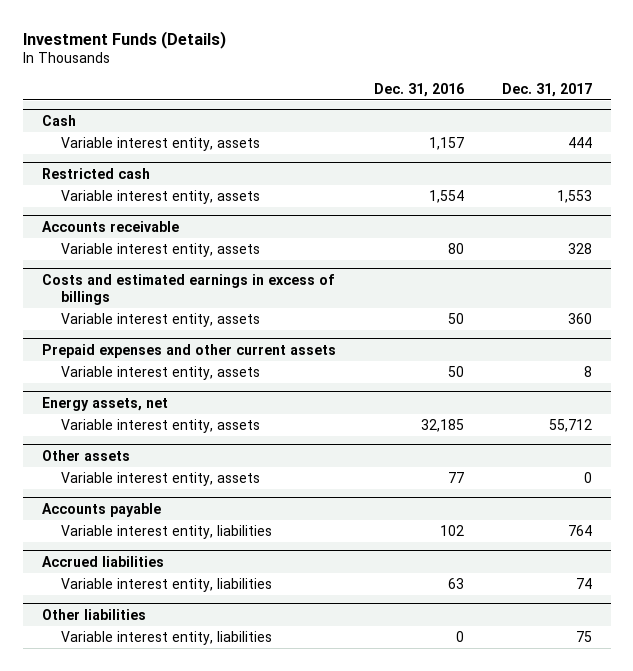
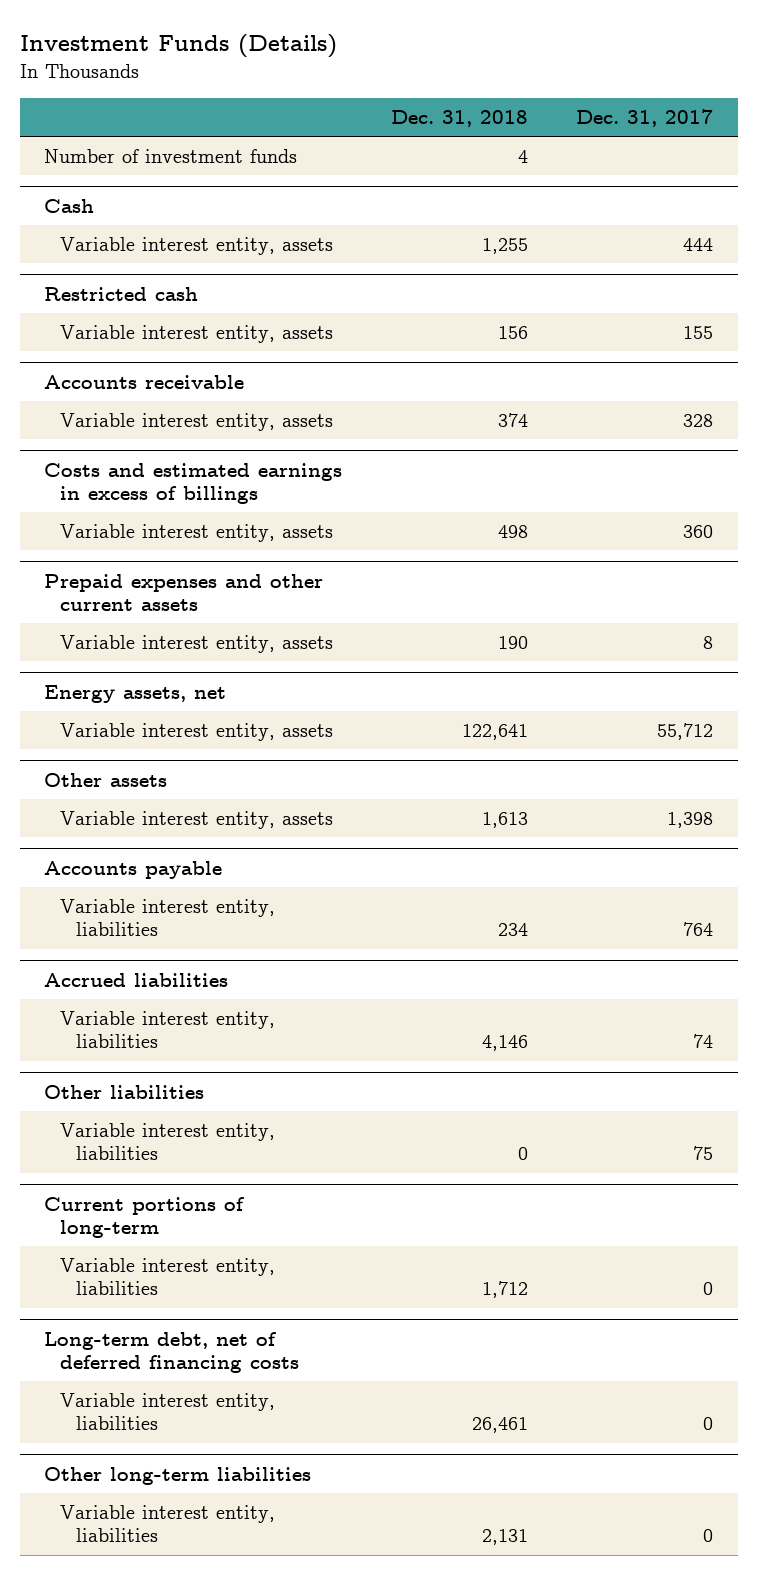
- | Dec. 31, 2016 | Dec. 31, 2017
+ | Dec. 31, 2018 | Dec. 31, 2017
+ Number of investment funds | 4 |
@ Restricted cash
- Variable interest entity, assets | 1,554 | 1,553
+ Variable interest entity, assets | 156 | 155
@ Other assets
- Variable interest entity, assets | 77 | 0
+ Variable interest entity, assets | 1,613 | 1,398
+ Current portions of long-term
+ Variable interest entity, liabilities | 1,712 | 0
+ Long-term debt, net of deferred financing costs
+ Variable interest entity, liabilities | 26,461 | 0
+ Other long-term liabilities
+ Variable interest entity, liabilities | 2,131 | 0

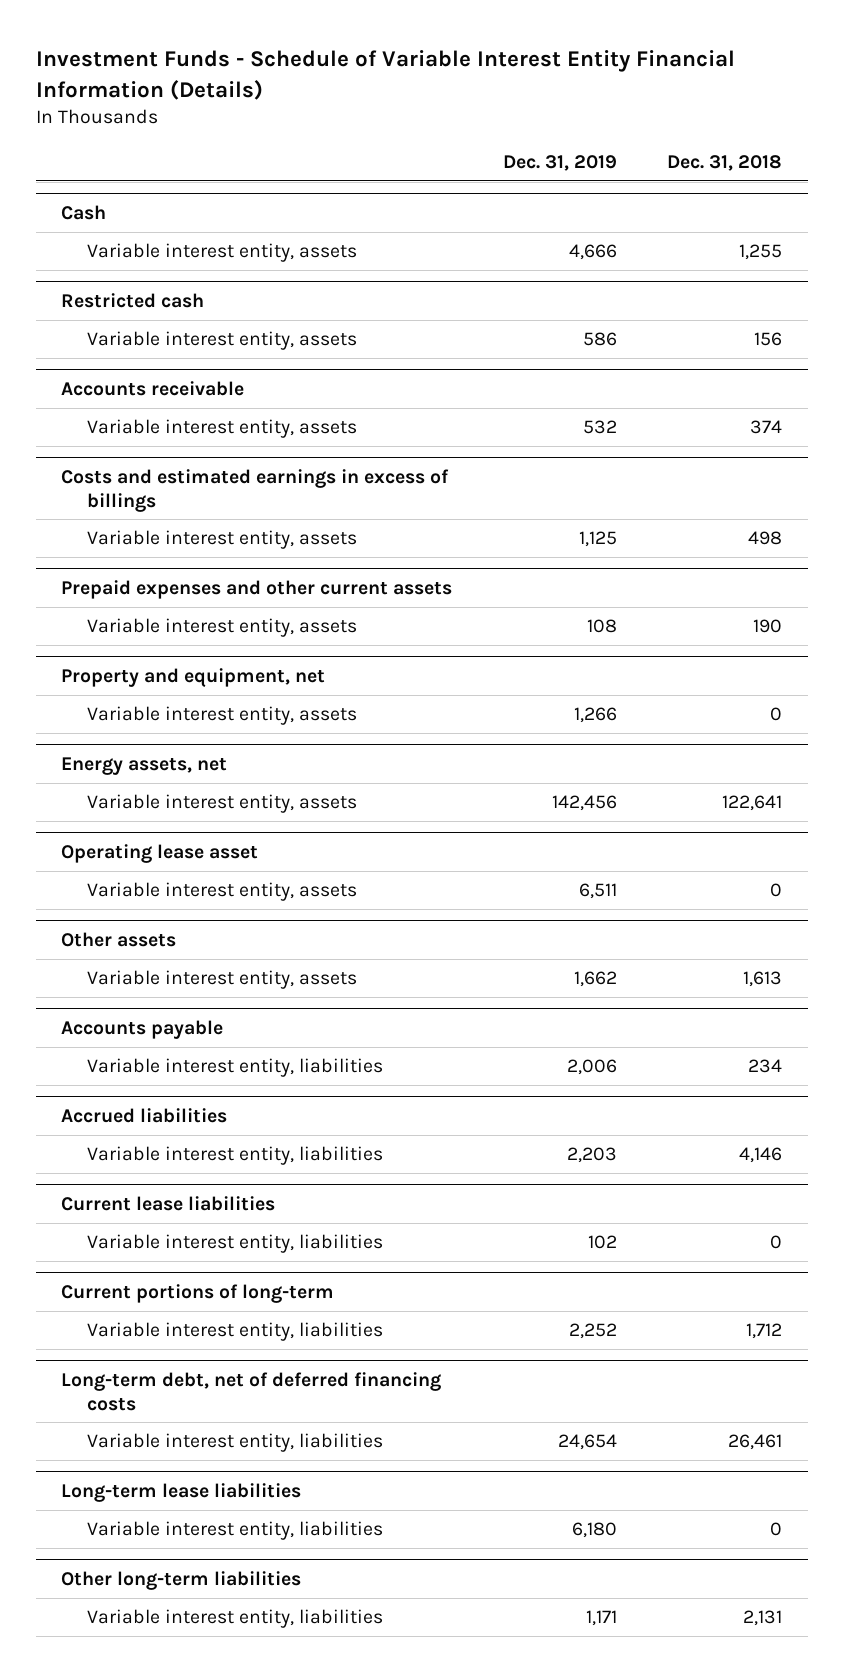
- Investment Funds (Details)
+ Investment Funds - Schedule of Variable Interest Entity Financial Information (Details)
- | Dec. 31, 2018 | Dec. 31, 2017
+ | Dec. 31, 2019 | Dec. 31, 2018
- Number of investment funds | 4 |
+ Property and equipment, net
+ Variable interest entity, assets | 1,266 | 0
+ Operating lease asset
+ Variable interest entity, assets | 6,511 | 0
- Other liabilities
+ Current lease liabilities
+ Long-term lease liabilities
+ Variable interest entity, liabilities | 6,180 | 0

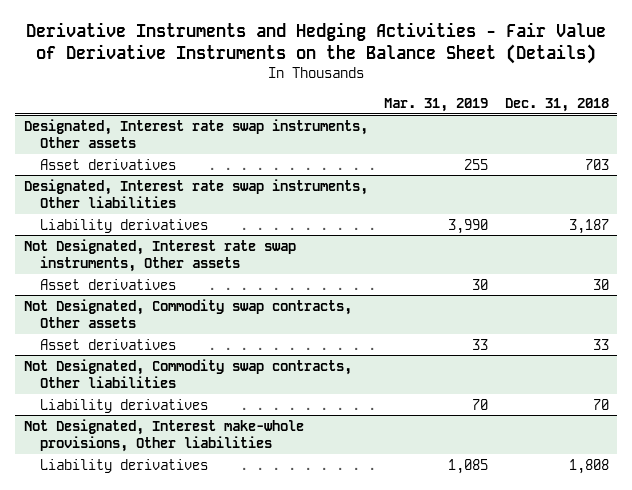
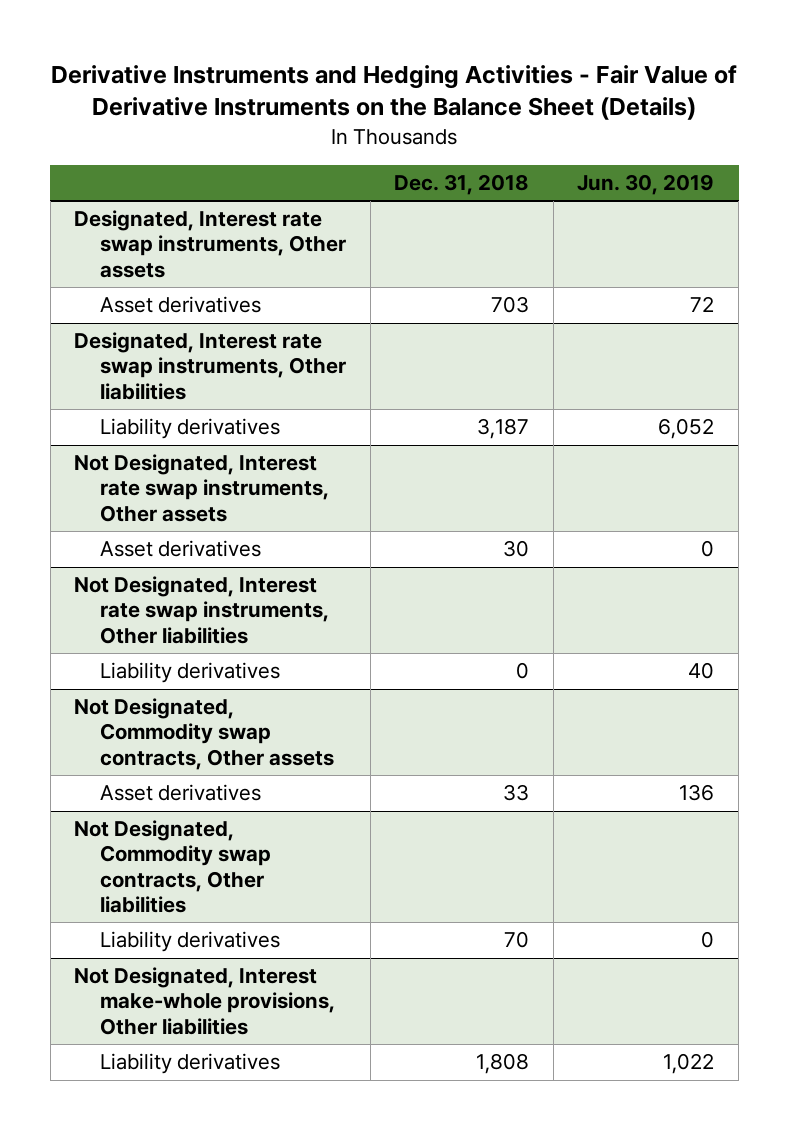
- | Mar. 31, 2019 | Dec. 31, 2018
+ | Dec. 31, 2018 | Jun. 30, 2019
+ Not Designated, Interest rate swap instruments, Other liabilities
+ Liability derivatives | 0 | 40

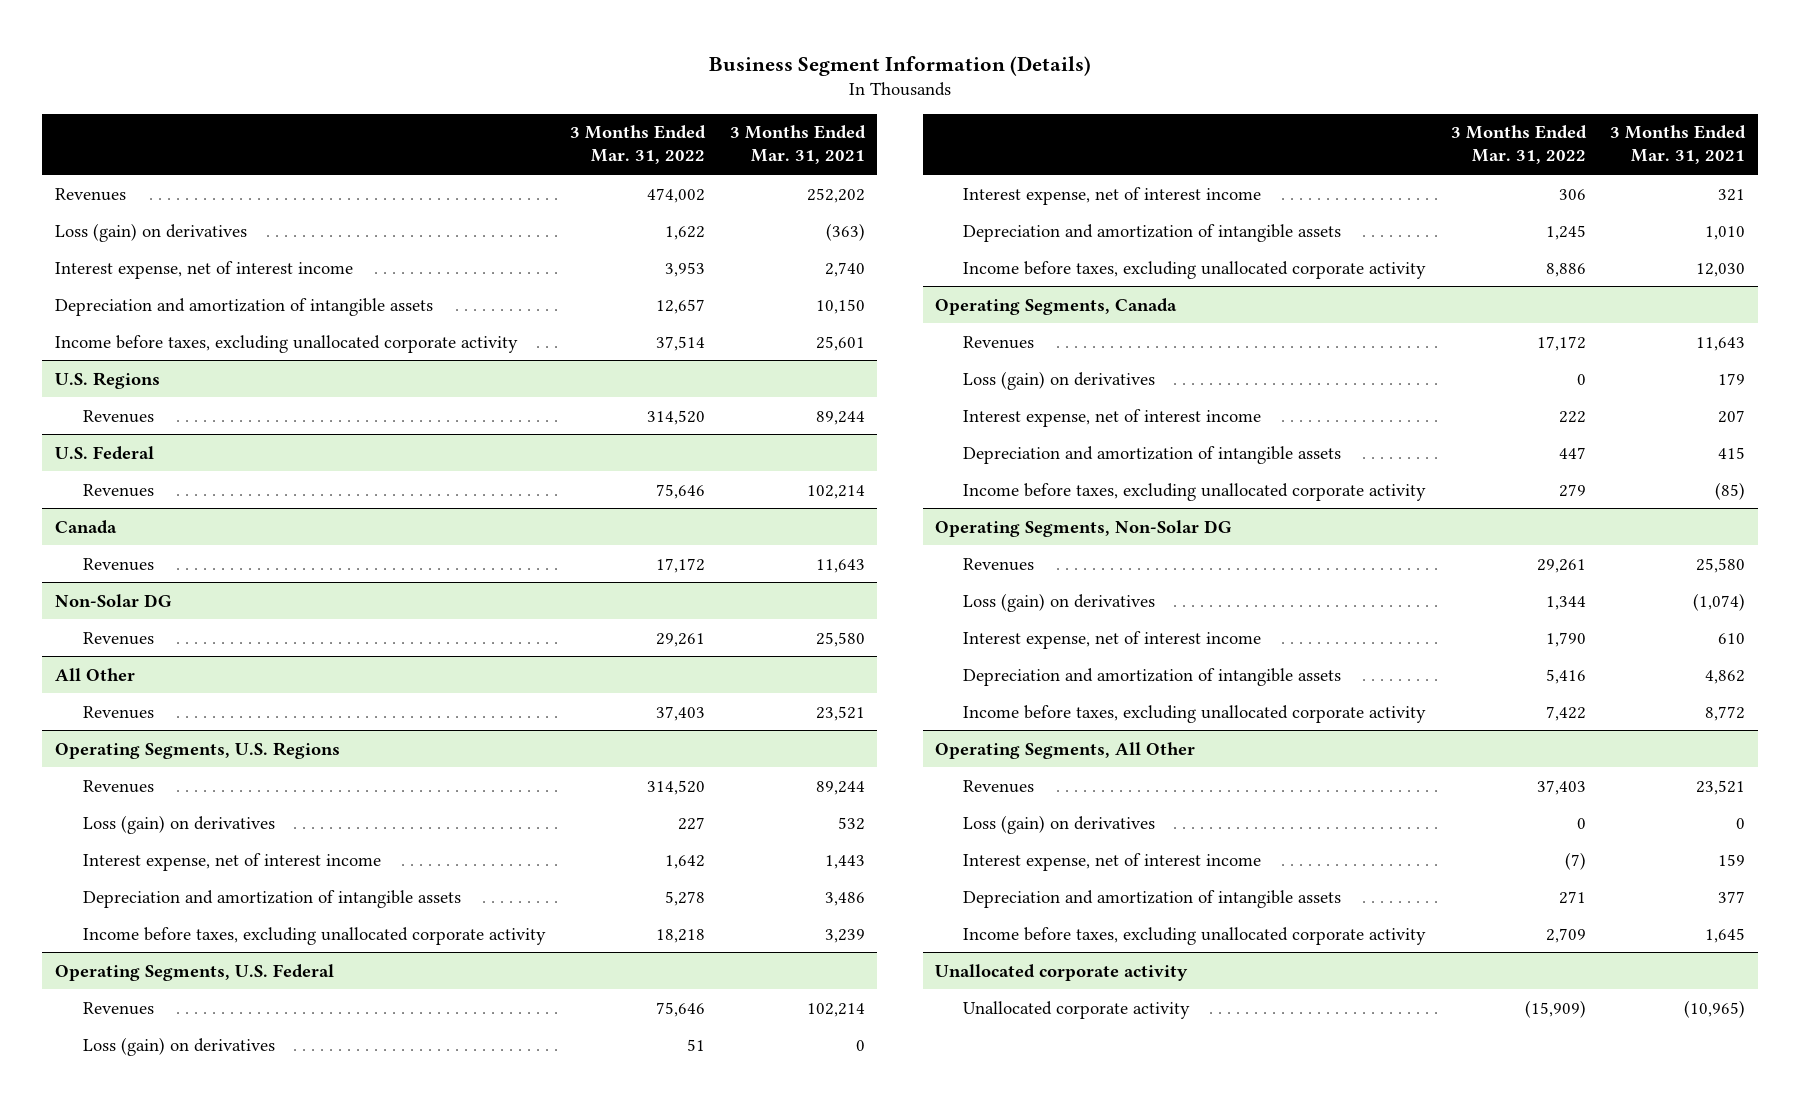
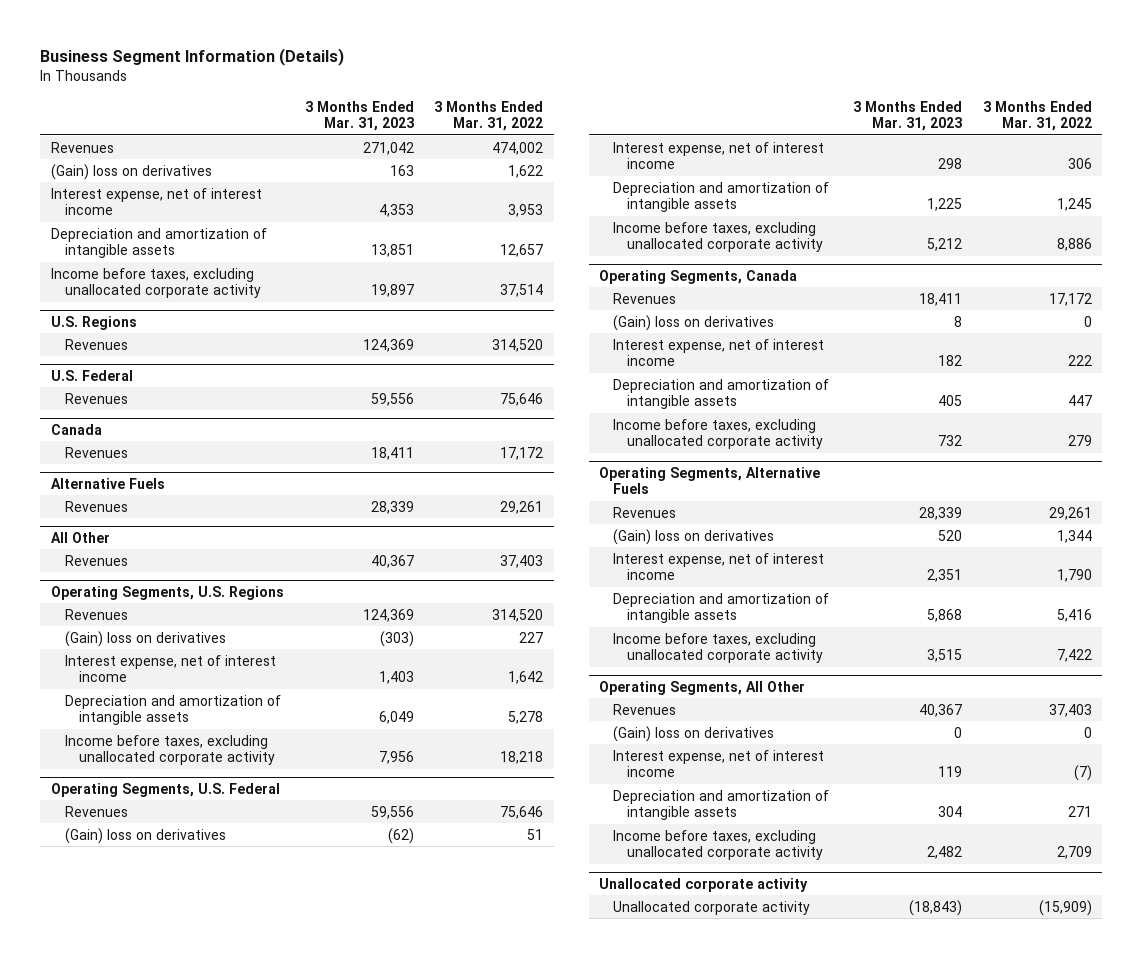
- | 3 Months Ended Mar. 31, 2022 | 3 Months Ended Mar. 31, 2021
+ | 3 Months Ended Mar. 31, 2023 | 3 Months Ended Mar. 31, 2022
- Loss (gain) on derivatives | 1,622 | (363)
+ (Gain) loss on derivatives | 163 | 1,622
- Non-Solar DG
+ Alternative Fuels
@ Operating Segments, U.S. Regions
- Loss (gain) on derivatives | 227 | 532
+ (Gain) loss on derivatives | (303) | 227
@ Operating Segments, U.S. Federal
- Loss (gain) on derivatives | 51 | 0
+ (Gain) loss on derivatives | (62) | 51
@ Operating Segments, Canada
- Loss (gain) on derivatives | 0 | 179
+ (Gain) loss on derivatives | 8 | 0
- Operating Segments, Non-Solar DG
+ Operating Segments, Alternative Fuels
- Loss (gain) on derivatives | 1,344 | (1,074)
+ (Gain) loss on derivatives | 520 | 1,344
@ Operating Segments, All Other
- Loss (gain) on derivatives | 0 | 0
+ (Gain) loss on derivatives | 0 | 0

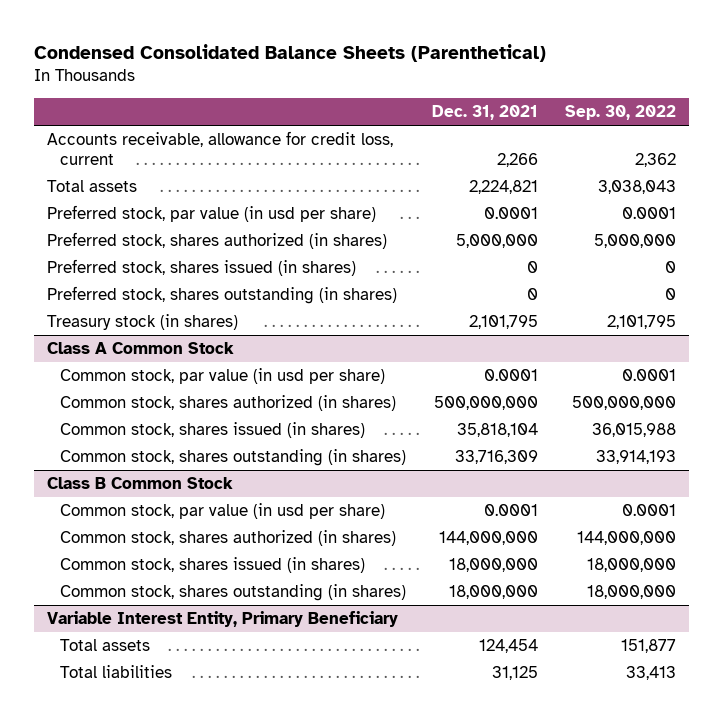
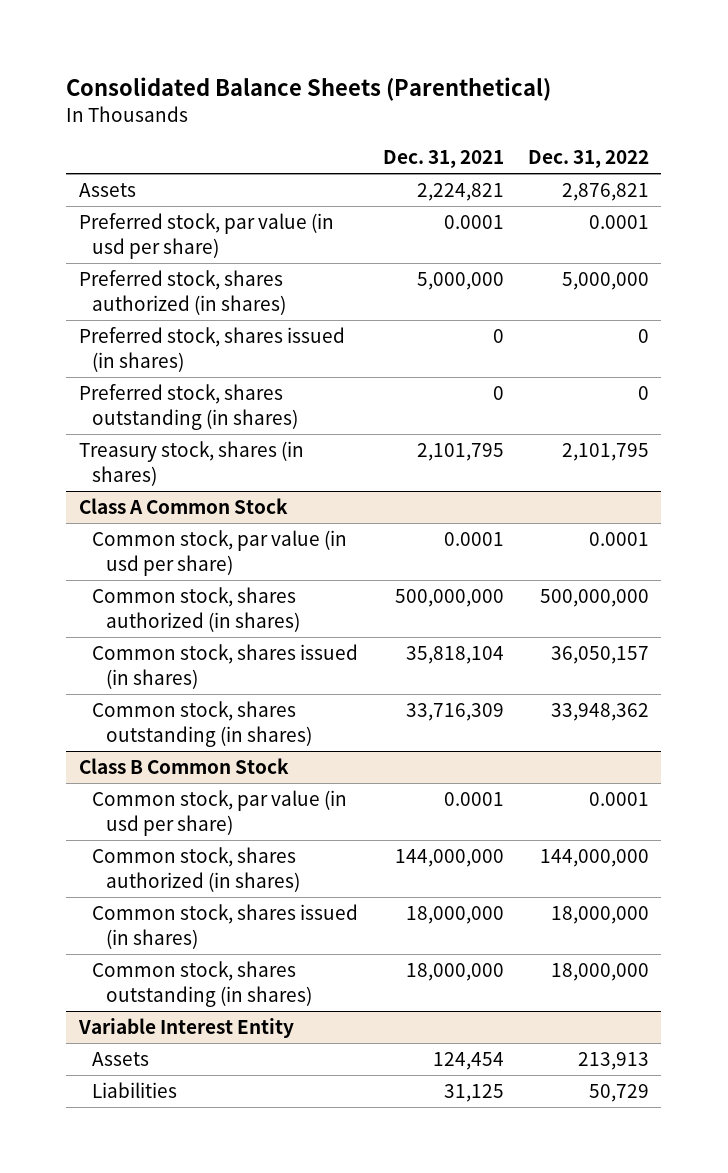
- Condensed Consolidated Balance Sheets (Parenthetical)
+ Consolidated Balance Sheets (Parenthetical)
- | Dec. 31, 2021 | Sep. 30, 2022
+ | Dec. 31, 2021 | Dec. 31, 2022
- Accounts receivable, allowance for credit loss, current | 2,266 | 2,362
- Total assets | 2,224,821 | 3,038,043
+ Assets | 2,224,821 | 2,876,821
- Treasury stock (in shares) | 2,101,795 | 2,101,795
+ Treasury stock, shares (in shares) | 2,101,795 | 2,101,795
- Variable Interest Entity, Primary Beneficiary
- Total assets | 124,454 | 151,877
- Total liabilities | 31,125 | 33,413
+ Variable Interest Entity
+ Assets | 124,454 | 213,913
+ Liabilities | 31,125 | 50,729

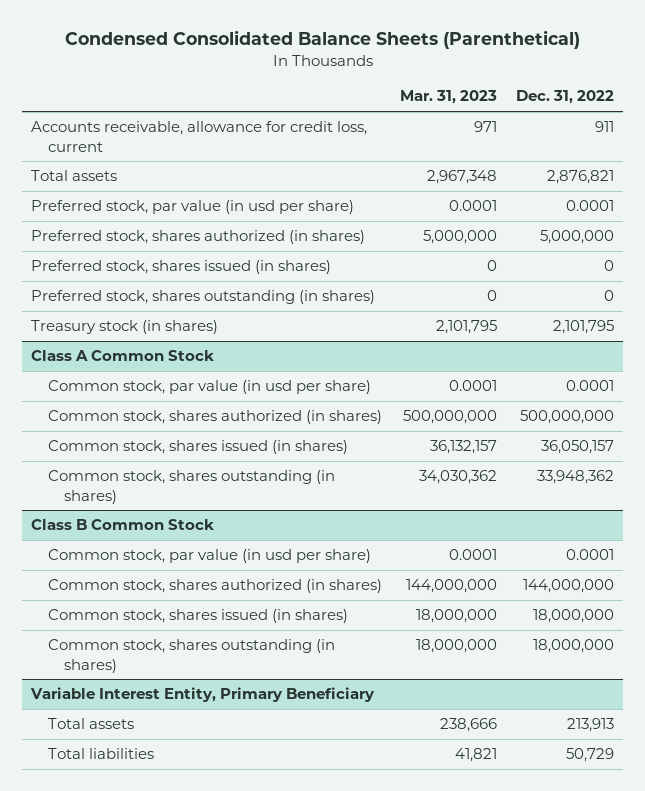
- Consolidated Balance Sheets (Parenthetical)
+ Condensed Consolidated Balance Sheets (Parenthetical)
- | Dec. 31, 2021 | Dec. 31, 2022
+ | Mar. 31, 2023 | Dec. 31, 2022
- Assets | 2,224,821 | 2,876,821
+ Accounts receivable, allowance for credit loss, current | 971 | 911
+ Total assets | 2,967,348 | 2,876,821
- Treasury stock, shares (in shares) | 2,101,795 | 2,101,795
+ Treasury stock (in shares) | 2,101,795 | 2,101,795
- Variable Interest Entity
- Assets | 124,454 | 213,913
- Liabilities | 31,125 | 50,729
+ Variable Interest Entity, Primary Beneficiary
+ Total assets | 238,666 | 213,913
+ Total liabilities | 41,821 | 50,729

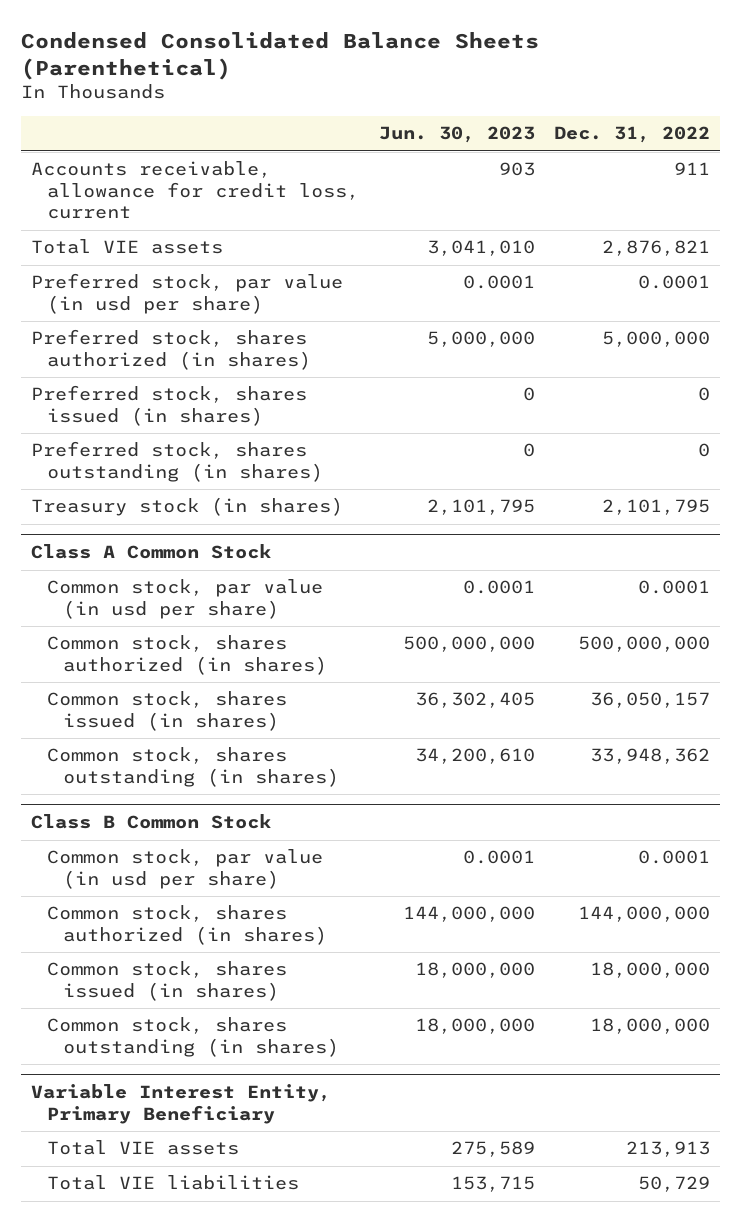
- | Mar. 31, 2023 | Dec. 31, 2022
+ | Jun. 30, 2023 | Dec. 31, 2022
- Total assets | 2,967,348 | 2,876,821
+ Total VIE assets | 3,041,010 | 2,876,821
@ Variable Interest Entity, Primary Beneficiary
- Total assets | 238,666 | 213,913
- Total liabilities | 41,821 | 50,729
+ Total VIE assets | 275,589 | 213,913
+ Total VIE liabilities | 153,715 | 50,729

